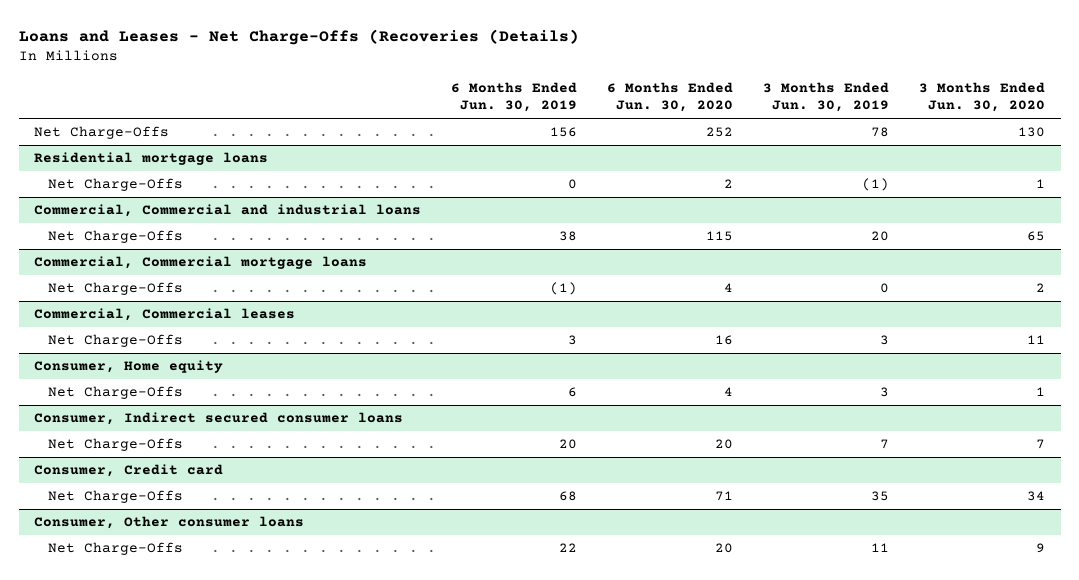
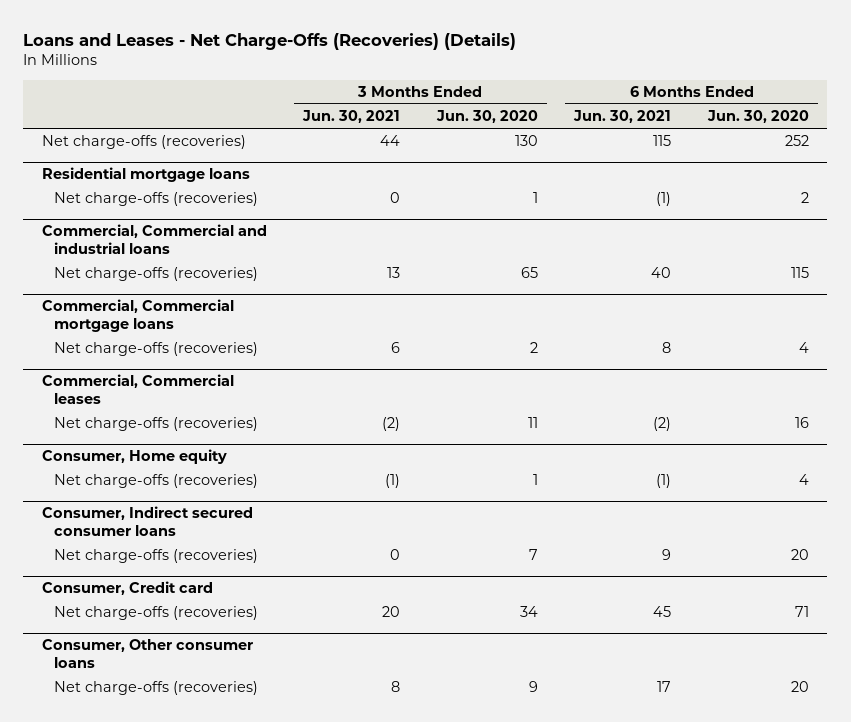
- Loans and Leases - Net Charge-Offs (Recoveries (Details)
+ Loans and Leases - Net Charge-Offs (Recoveries) (Details)
- | 6 Months Ended Jun. 30, 2019 | 6 Months Ended Jun. 30, 2020 | 3 Months Ended Jun. 30, 2019 | 3 Months Ended Jun. 30, 2020
+ | 3 Months Ended Jun. 30, 2021 | 3 Months Ended Jun. 30, 2020 | 6 Months Ended Jun. 30, 2021 | 6 Months Ended Jun. 30, 2020
- Net Charge-Offs | 156 | 252 | 78 | 130
+ Net charge-offs (recoveries) | 44 | 130 | 115 | 252
@ Residential mortgage loans
- Net Charge-Offs | 0 | 2 | (1) | 1
+ Net charge-offs (recoveries) | 0 | 1 | (1) | 2
@ Commercial, Commercial and industrial loans
- Net Charge-Offs | 38 | 115 | 20 | 65
+ Net charge-offs (recoveries) | 13 | 65 | 40 | 115
@ Commercial, Commercial mortgage loans
- Net Charge-Offs | (1) | 4 | 0 | 2
+ Net charge-offs (recoveries) | 6 | 2 | 8 | 4
@ Commercial, Commercial leases
- Net Charge-Offs | 3 | 16 | 3 | 11
+ Net charge-offs (recoveries) | (2) | 11 | (2) | 16
@ Consumer, Home equity
- Net Charge-Offs | 6 | 4 | 3 | 1
+ Net charge-offs (recoveries) | (1) | 1 | (1) | 4
@ Consumer, Indirect secured consumer loans
- Net Charge-Offs | 20 | 20 | 7 | 7
+ Net charge-offs (recoveries) | 0 | 7 | 9 | 20
@ Consumer, Credit card
- Net Charge-Offs | 68 | 71 | 35 | 34
+ Net charge-offs (recoveries) | 20 | 34 | 45 | 71
@ Consumer, Other consumer loans
- Net Charge-Offs | 22 | 20 | 11 | 9
+ Net charge-offs (recoveries) | 8 | 9 | 17 | 20

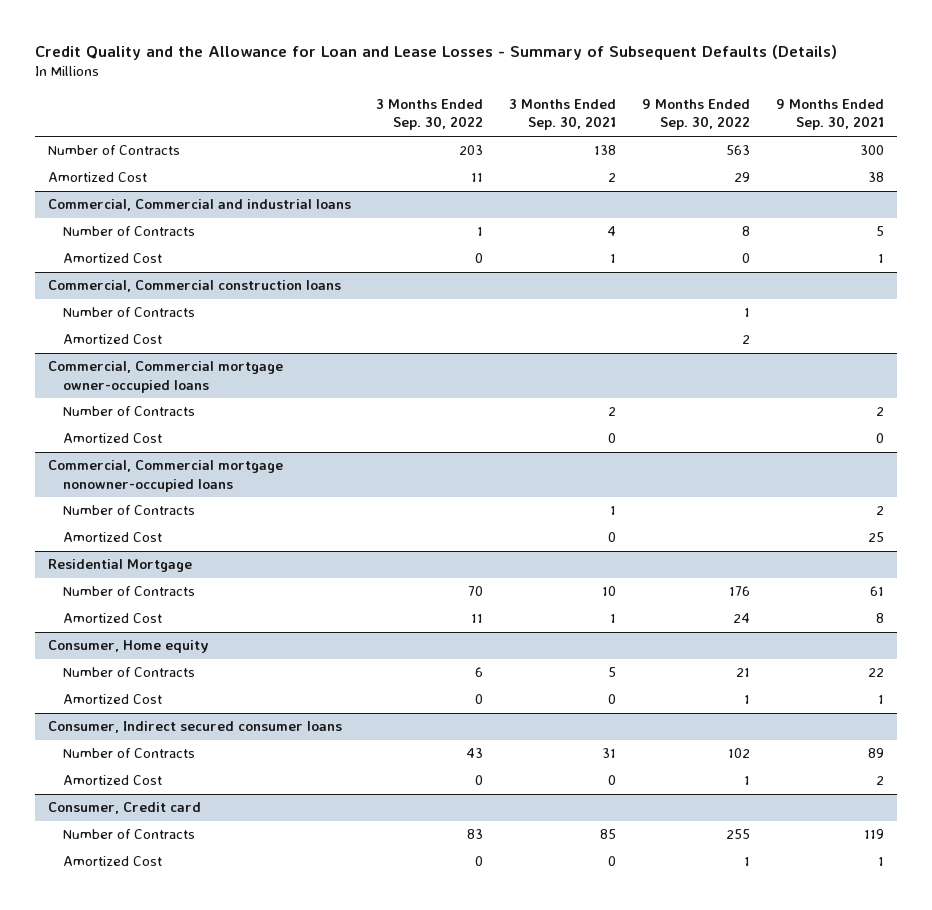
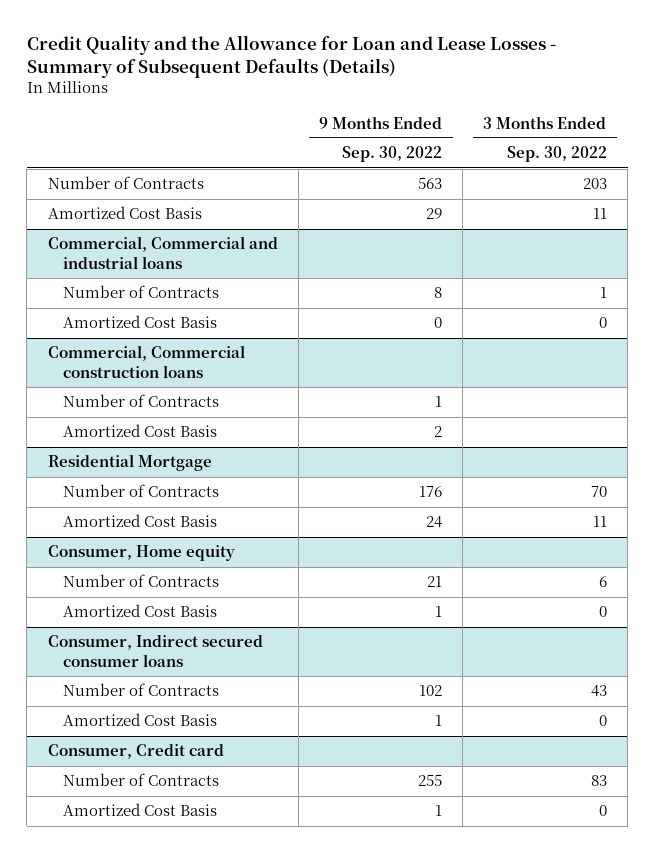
- | 3 Months Ended Sep. 30, 2022 | 3 Months Ended Sep. 30, 2021 | 9 Months Ended Sep. 30, 2022 | 9 Months Ended Sep. 30, 2021
+ | 9 Months Ended Sep. 30, 2022 | 3 Months Ended Sep. 30, 2022
- Amortized Cost | 11 | 2 | 29 | 38
+ Amortized Cost Basis | 29 | 11
@ Commercial, Commercial and industrial loans
- Amortized Cost | 0 | 1 | 0 | 1
+ Amortized Cost Basis | 0 | 0
@ Commercial, Commercial construction loans
- Amortized Cost | | | 2 |
- Commercial, Commercial mortgage owner-occupied loans
- Number of Contracts | | 2 | | 2
- Amortized Cost | | 0 | | 0
- Commercial, Commercial mortgage nonowner-occupied loans
- Number of Contracts | | 1 | | 2
- Amortized Cost | | 0 | | 25
@ Commercial, Commercial construction loans
+ Amortized Cost Basis | 2 |
@ Residential Mortgage
- Amortized Cost | 11 | 1 | 24 | 8
+ Amortized Cost Basis | 24 | 11
@ Consumer, Home equity
- Amortized Cost | 0 | 0 | 1 | 1
+ Amortized Cost Basis | 1 | 0
@ Consumer, Indirect secured consumer loans
- Amortized Cost | 0 | 0 | 1 | 2
+ Amortized Cost Basis | 1 | 0
@ Consumer, Credit card
- Amortized Cost | 0 | 0 | 1 | 1
+ Amortized Cost Basis | 1 | 0

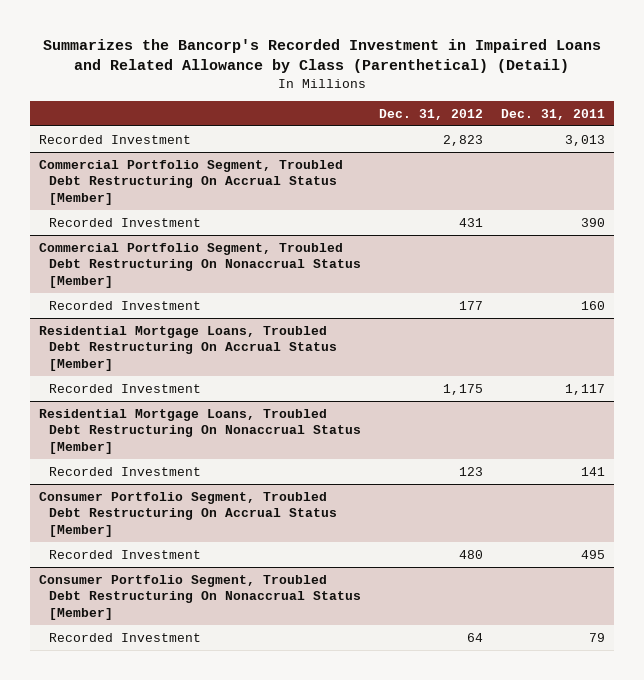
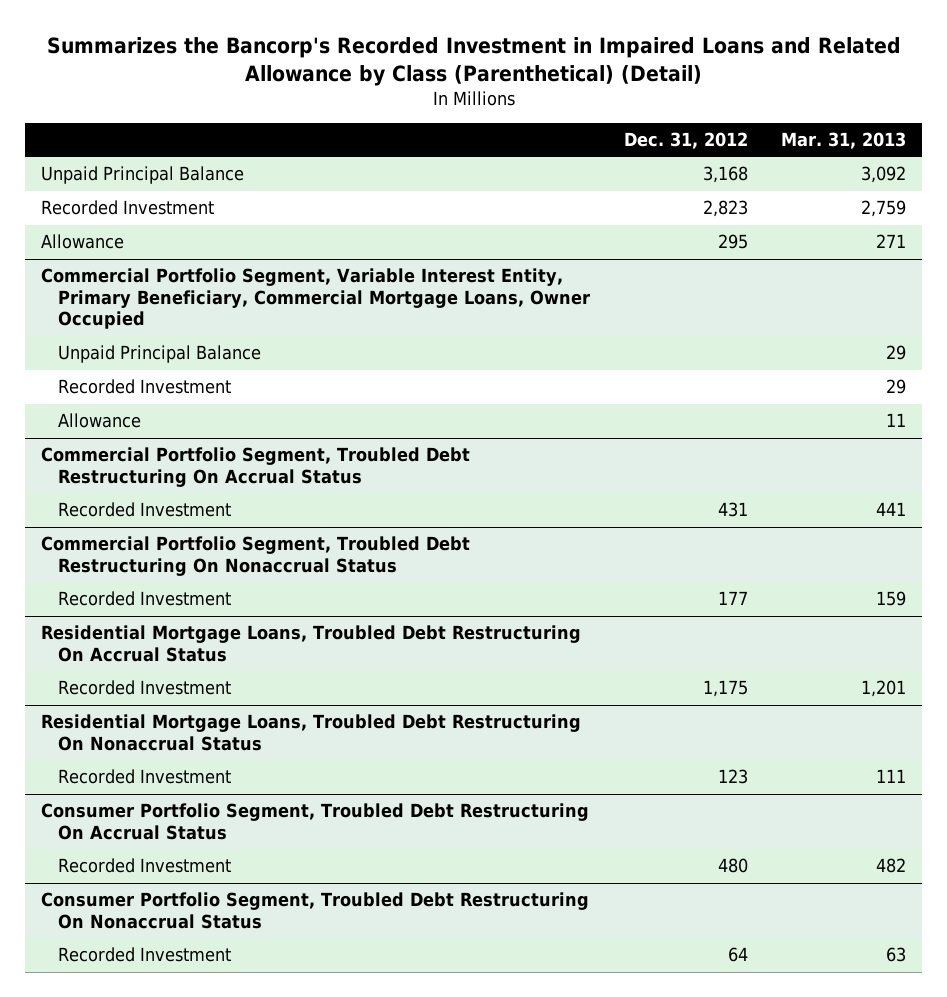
- | Dec. 31, 2012 | Dec. 31, 2011
+ | Dec. 31, 2012 | Mar. 31, 2013
+ Unpaid Principal Balance | 3,168 | 3,092
- Commercial Portfolio Segment, Troubled Debt Restructuring On Accrual Status [Member]
+ Allowance | 295 | 271
+ Commercial Portfolio Segment, Variable Interest Entity, Primary Beneficiary, Commercial Mortgage Loans, Owner Occupied
+ Unpaid Principal Balance | | 29
+ Recorded Investment | | 29
+ Allowance | | 11
+ Commercial Portfolio Segment, Troubled Debt Restructuring On Accrual Status
- Commercial Portfolio Segment, Troubled Debt Restructuring On Nonaccrual Status [Member]
+ Commercial Portfolio Segment, Troubled Debt Restructuring On Nonaccrual Status
- Residential Mortgage Loans, Troubled Debt Restructuring On Accrual Status [Member]
+ Residential Mortgage Loans, Troubled Debt Restructuring On Accrual Status
- Residential Mortgage Loans, Troubled Debt Restructuring On Nonaccrual Status [Member]
+ Residential Mortgage Loans, Troubled Debt Restructuring On Nonaccrual Status
- Consumer Portfolio Segment, Troubled Debt Restructuring On Accrual Status [Member]
+ Consumer Portfolio Segment, Troubled Debt Restructuring On Accrual Status
- Consumer Portfolio Segment, Troubled Debt Restructuring On Nonaccrual Status [Member]
+ Consumer Portfolio Segment, Troubled Debt Restructuring On Nonaccrual Status

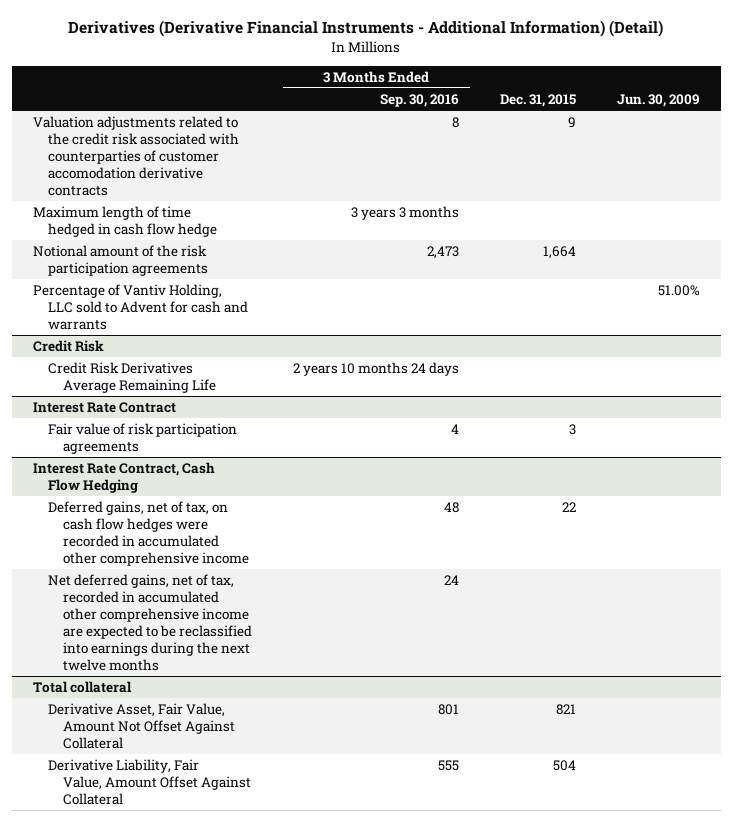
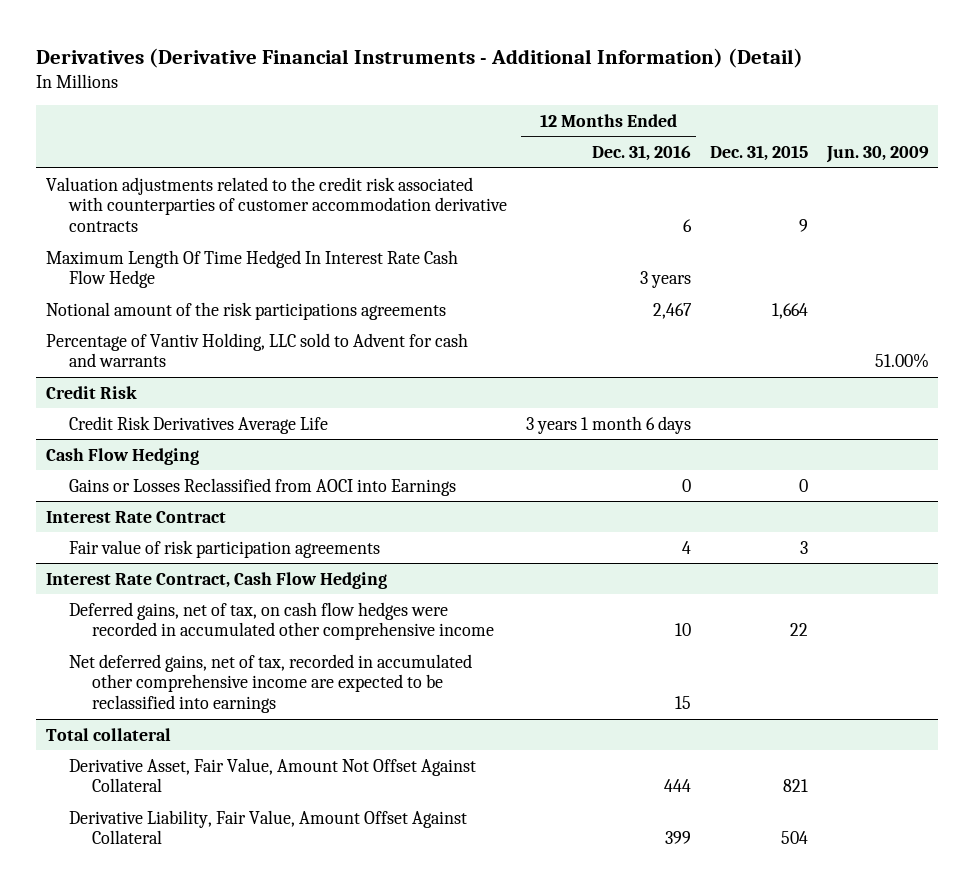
- | 3 Months Ended Sep. 30, 2016 | Dec. 31, 2015 | Jun. 30, 2009
+ | 12 Months Ended Dec. 31, 2016 | Dec. 31, 2015 | Jun. 30, 2009
- Valuation adjustments related to the credit risk associated with counterparties of customer accomodation derivative contracts | 8 | 9 |
- Maximum length of time hedged in cash flow hedge | 3 years 3 months | |
- Notional amount of the risk participation agreements | 2,473 | 1,664 |
+ Valuation adjustments related to the credit risk associated with counterparties of customer accommodation derivative contracts | 6 | 9 |
+ Maximum Length Of Time Hedged In Interest Rate Cash Flow Hedge | 3 years | |
+ Notional amount of the risk participations agreements | 2,467 | 1,664 |
@ Credit Risk
- Credit Risk Derivatives Average Remaining Life | 2 years 10 months 24 days | |
+ Credit Risk Derivatives Average Life | 3 years 1 month 6 days | |
+ Cash Flow Hedging
+ Gains or Losses Reclassified from AOCI into Earnings | 0 | 0 |
@ Interest Rate Contract, Cash Flow Hedging
- Net deferred gains, net of tax, recorded in accumulated other comprehensive income are expected to be reclassified into earnings during the next twelve months | 24 | |
+ Net deferred gains, net of tax, recorded in accumulated other comprehensive income are expected to be reclassified into earnings | 15 | |

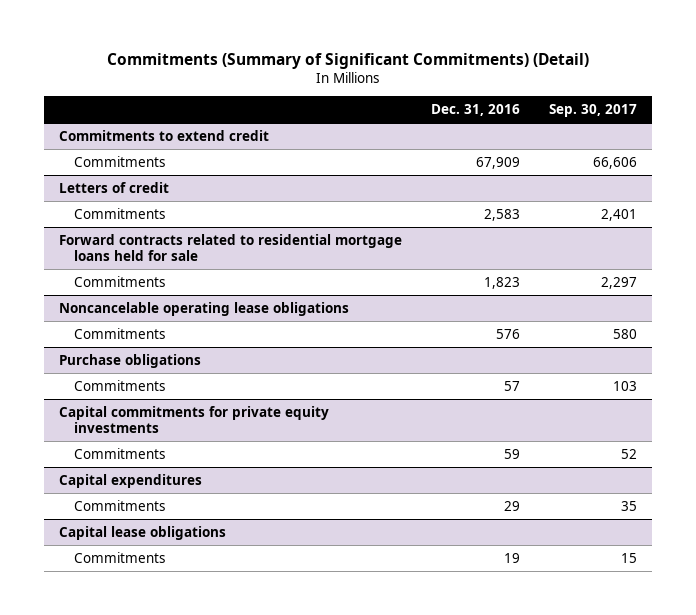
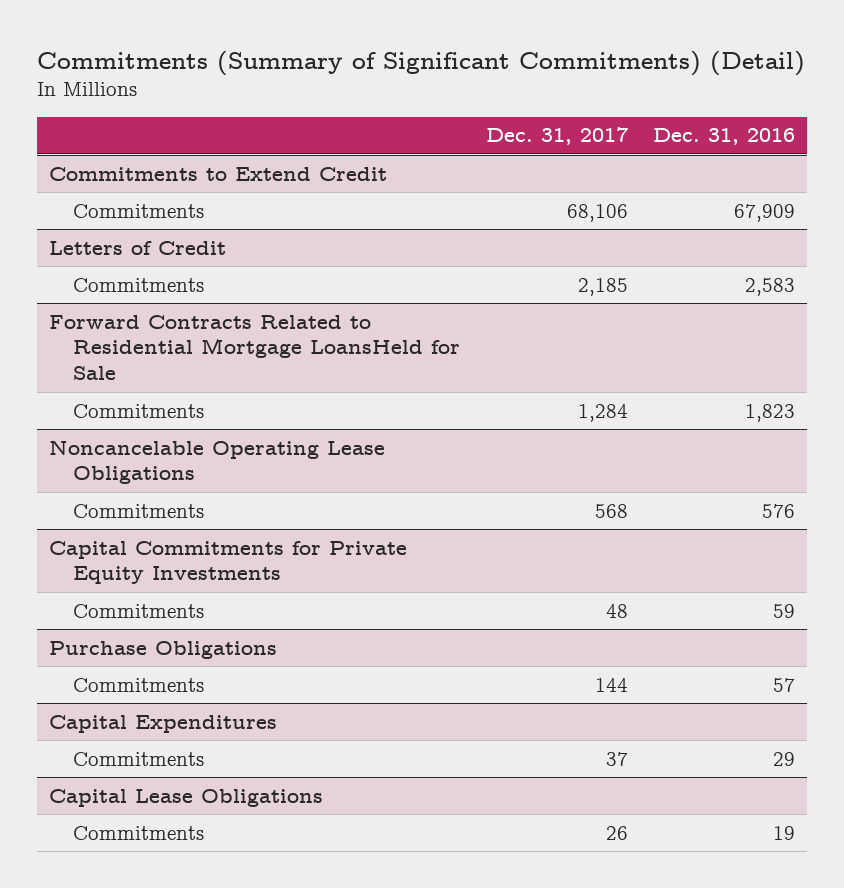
- | Dec. 31, 2016 | Sep. 30, 2017
+ | Dec. 31, 2017 | Dec. 31, 2016
- Commitments to extend credit
+ Commitments to Extend Credit
- Letters of credit
+ Letters of Credit
- Forward contracts related to residential mortgage loans held for sale
+ Forward Contracts Related to Residential Mortgage LoansHeld for Sale
- Noncancelable operating lease obligations
+ Noncancelable Operating Lease Obligations
- Purchase obligations
- Commitments | 57 | 103
- Capital commitments for private equity investments
+ Capital Commitments for Private Equity Investments
- Capital expenditures
+ Purchase Obligations
+ Commitments | 144 | 57
+ Capital Expenditures
- Capital lease obligations
+ Capital Lease Obligations

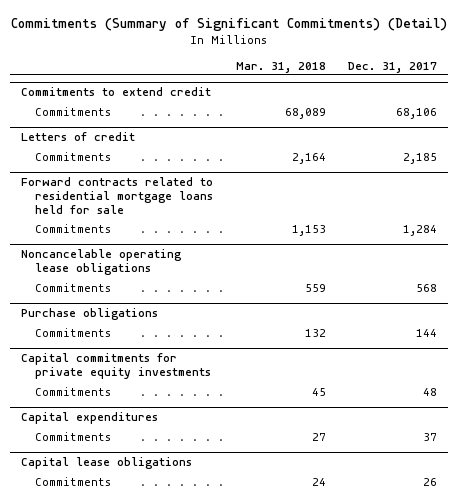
- | Dec. 31, 2017 | Dec. 31, 2016
+ | Mar. 31, 2018 | Dec. 31, 2017
- Commitments to Extend Credit
+ Commitments to extend credit
- Letters of Credit
+ Letters of credit
- Forward Contracts Related to Residential Mortgage LoansHeld for Sale
+ Forward contracts related to residential mortgage loans held for sale
- Noncancelable Operating Lease Obligations
+ Noncancelable operating lease obligations
- Capital Commitments for Private Equity Investments
- Commitments | 48 | 59
- Purchase Obligations
+ Purchase obligations
- Capital Expenditures
+ Capital commitments for private equity investments
+ Commitments | 45 | 48
+ Capital expenditures
- Capital Lease Obligations
+ Capital lease obligations

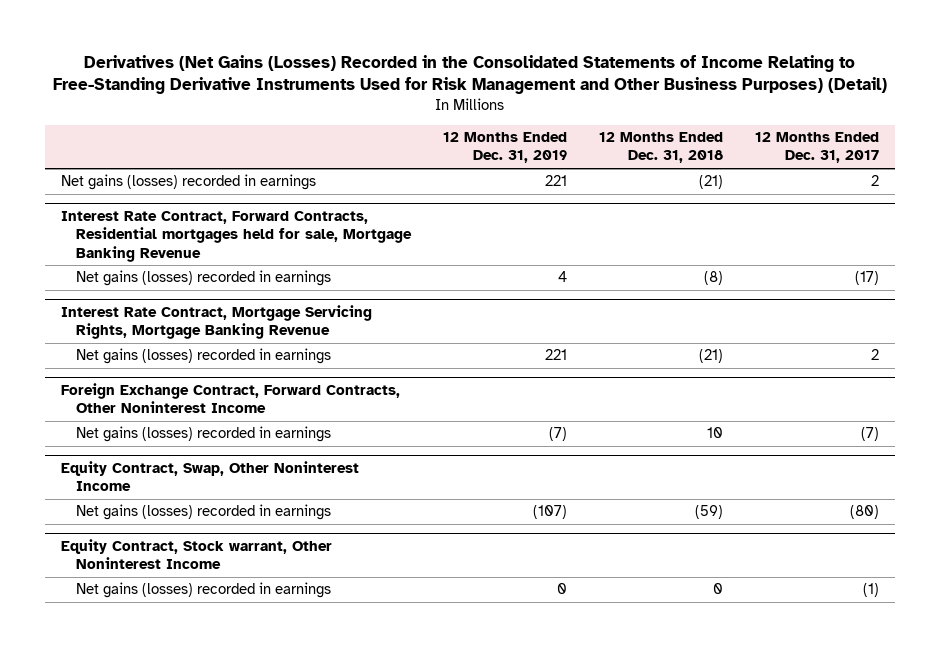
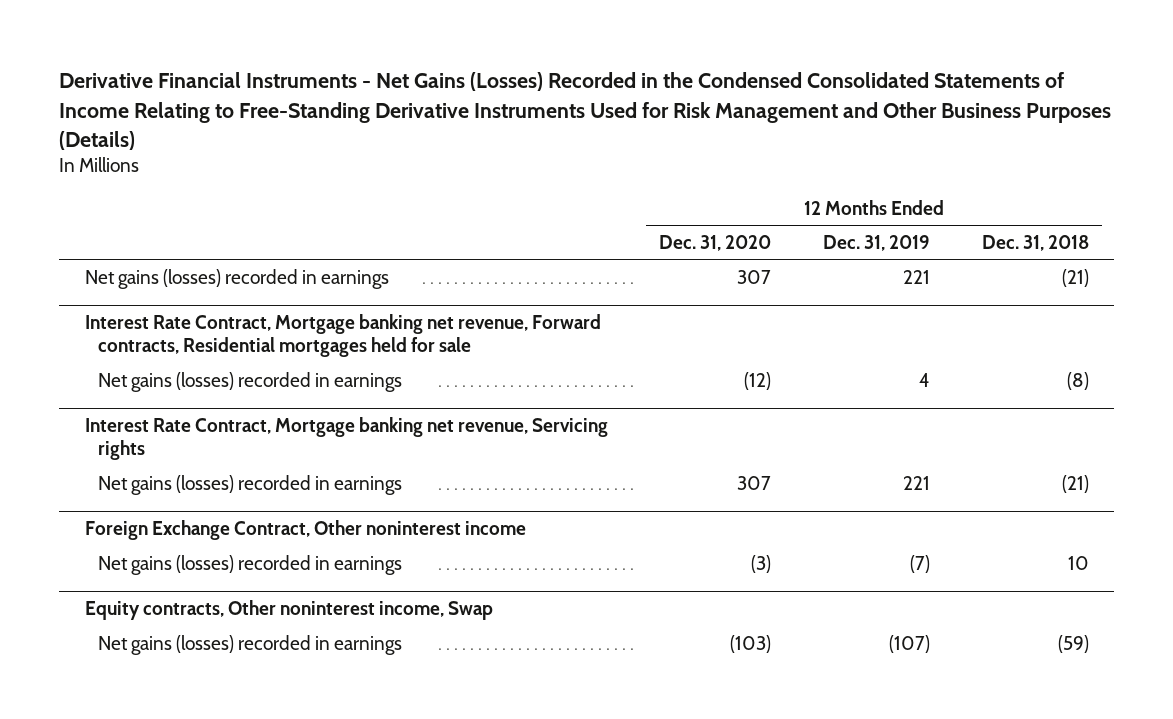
- Derivatives (Net Gains (Losses) Recorded in the Consolidated Statements of Income Relating to Free-Standing Derivative Instruments Used for Risk Management and Other Business Purposes) (Detail)
+ Derivative Financial Instruments - Net Gains (Losses) Recorded in the Condensed Consolidated Statements of Income Relating to Free-Standing Derivative Instruments Used for Risk Management and Other Business Purposes (Details)
- | 12 Months Ended Dec. 31, 2019 | 12 Months Ended Dec. 31, 2018 | 12 Months Ended Dec. 31, 2017
+ | 12 Months Ended Dec. 31, 2020 | 12 Months Ended Dec. 31, 2019 | 12 Months Ended Dec. 31, 2018
- Interest Rate Contract, Forward Contracts, Residential mortgages held for sale, Mortgage Banking Revenue
+ Interest Rate Contract, Mortgage banking net revenue, Forward contracts, Residential mortgages held for sale
- Interest Rate Contract, Mortgage Servicing Rights, Mortgage Banking Revenue
+ Interest Rate Contract, Mortgage banking net revenue, Servicing rights
- Foreign Exchange Contract, Forward Contracts, Other Noninterest Income
+ Foreign Exchange Contract, Other noninterest income
- Equity Contract, Swap, Other Noninterest Income
+ Equity contracts, Other noninterest income, Swap
- Equity Contract, Stock warrant, Other Noninterest Income
- Net gains (losses) recorded in earnings | 0 | 0 | (1)

